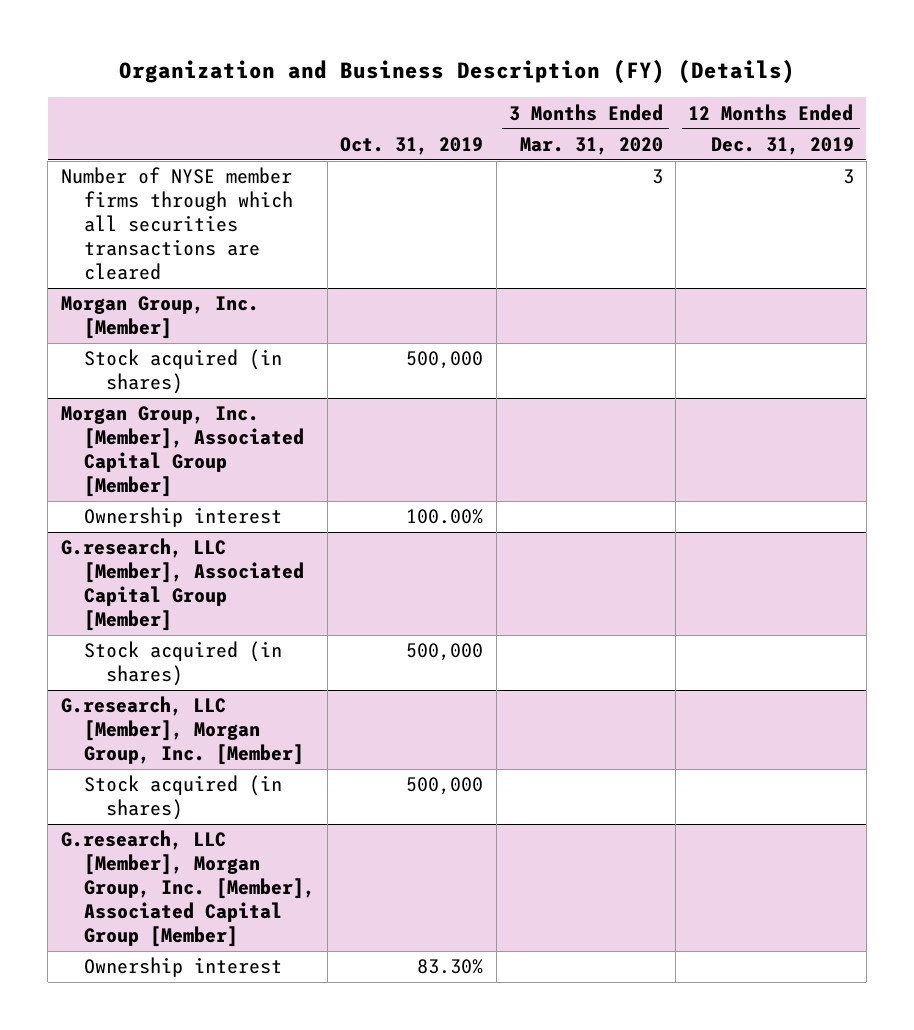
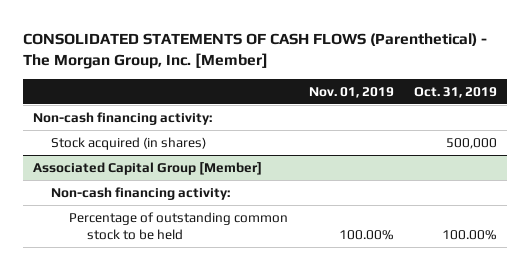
- Organization and Business Description (FY) (Details)
+ CONSOLIDATED STATEMENTS OF CASH FLOWS (Parenthetical) - The Morgan Group, Inc. [Member]
- | Oct. 31, 2019 | 3 Months Ended Mar. 31, 2020 | 12 Months Ended Dec. 31, 2019
+ | Nov. 01, 2019 | Oct. 31, 2019
- Number of NYSE member firms through which all securities transactions are cleared | | 3 | 3
- Morgan Group, Inc. [Member]
- Stock acquired (in shares) | 500,000 | |
- Morgan Group, Inc. [Member], Associated Capital Group [Member]
- Ownership interest | 100.00% | |
- G.research, LLC [Member], Associated Capital Group [Member]
- Stock acquired (in shares) | 500,000 | |
- G.research, LLC [Member], Morgan Group, Inc. [Member]
+ Non-cash financing activity:
- G.research, LLC [Member], Morgan Group, Inc. [Member], Associated Capital Group [Member]
- Ownership interest | 83.30% | |
+ Associated Capital Group [Member]
+ Non-cash financing activity:
+ Percentage of outstanding common stock to be held | 100.00% | 100.00%

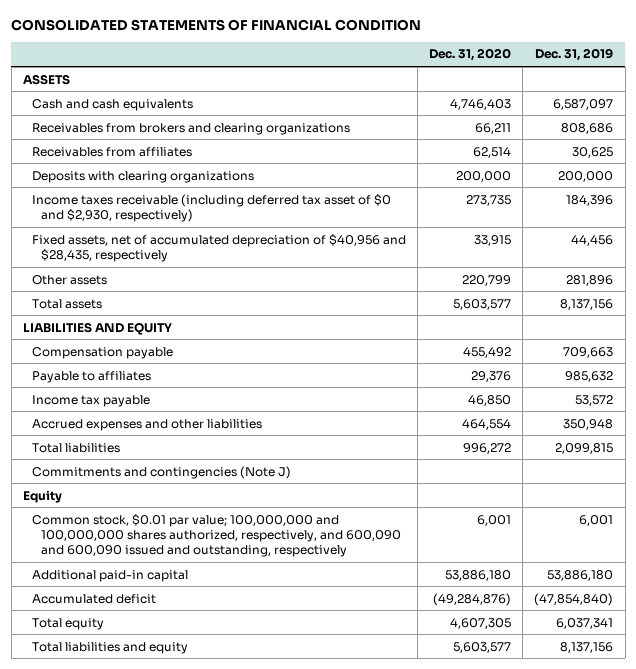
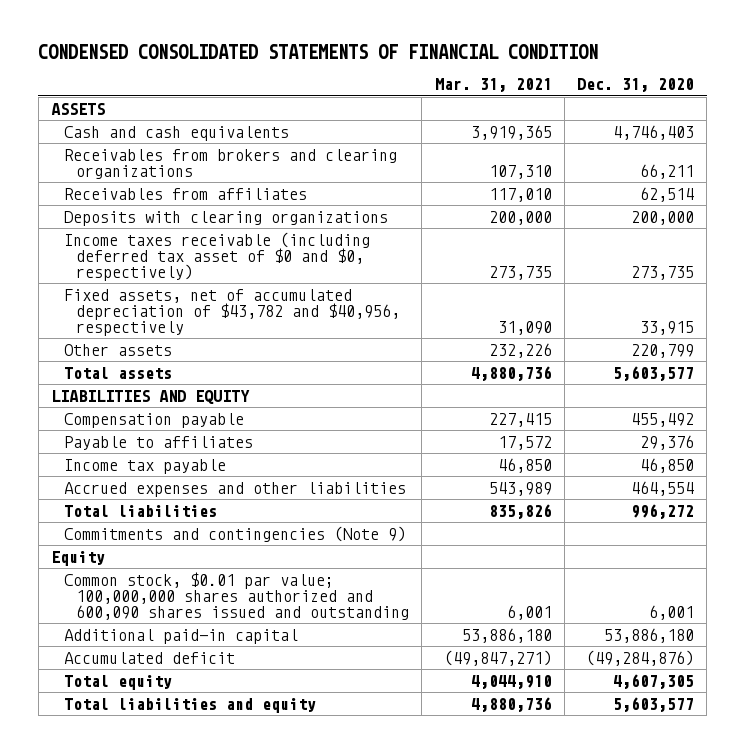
- CONSOLIDATED STATEMENTS OF FINANCIAL CONDITION
+ CONDENSED CONSOLIDATED STATEMENTS OF FINANCIAL CONDITION
- | Dec. 31, 2020 | Dec. 31, 2019
+ | Mar. 31, 2021 | Dec. 31, 2020
- Income taxes receivable (including deferred tax asset of $0 and $2,930, respectively) | 273,735 | 184,396
- Fixed assets, net of accumulated depreciation of $40,956 and $28,435, respectively | 33,915 | 44,456
+ Income taxes receivable (including deferred tax asset of $0 and $0, respectively) | 273,735 | 273,735
+ Fixed assets, net of accumulated depreciation of $43,782 and $40,956, respectively | 31,090 | 33,915
- Commitments and contingencies (Note J)
+ Commitments and contingencies (Note 9)
- Common stock, $0.01 par value; 100,000,000 and 100,000,000 shares authorized, respectively, and 600,090 and 600,090 issued and outstanding, respectively | 6,001 | 6,001
+ Common stock, $0.01 par value; 100,000,000 shares authorized and 600,090 shares issued and outstanding | 6,001 | 6,001

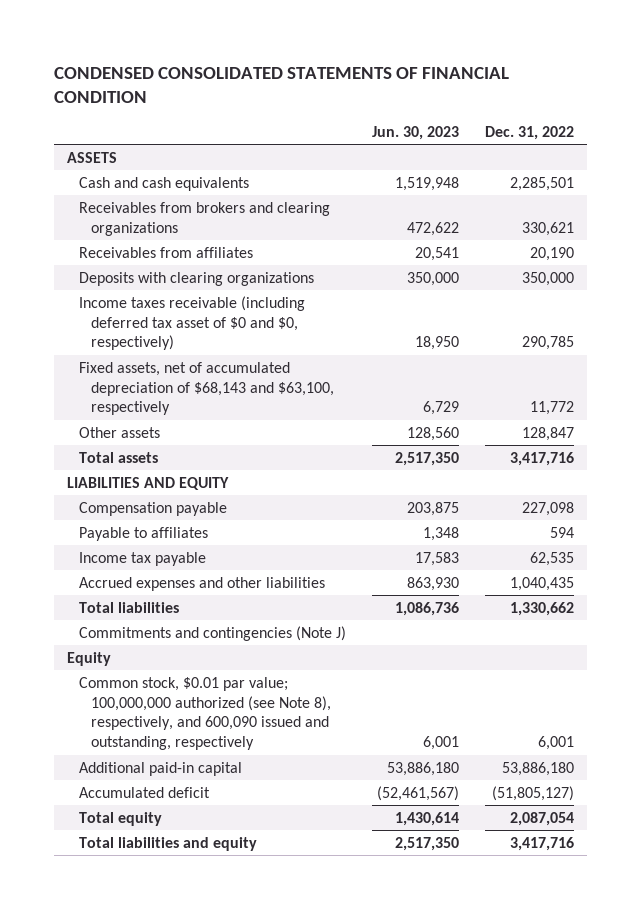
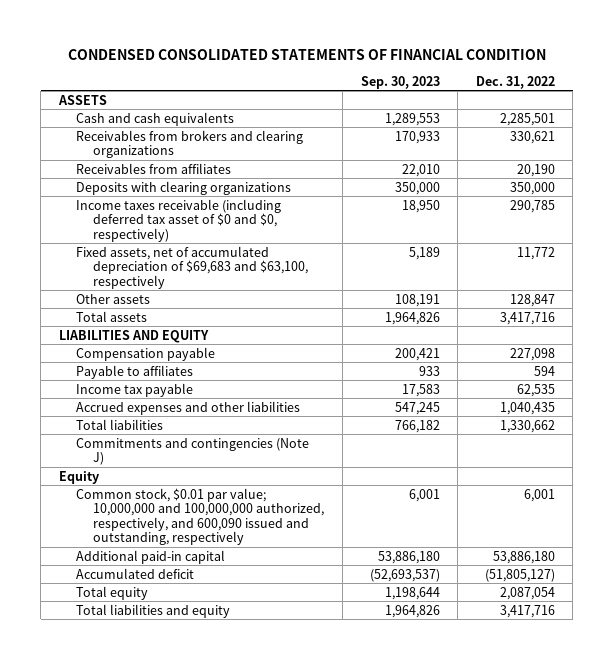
- | Jun. 30, 2023 | Dec. 31, 2022
+ | Sep. 30, 2023 | Dec. 31, 2022
- Fixed assets, net of accumulated depreciation of $68,143 and $63,100, respectively | 6,729 | 11,772
+ Fixed assets, net of accumulated depreciation of $69,683 and $63,100, respectively | 5,189 | 11,772
- Common stock, $0.01 par value; 100,000,000 authorized (see Note 8), respectively, and 600,090 issued and outstanding, respectively | 6,001 | 6,001
+ Common stock, $0.01 par value; 10,000,000 and 100,000,000 authorized, respectively, and 600,090 issued and outstanding, respectively | 6,001 | 6,001

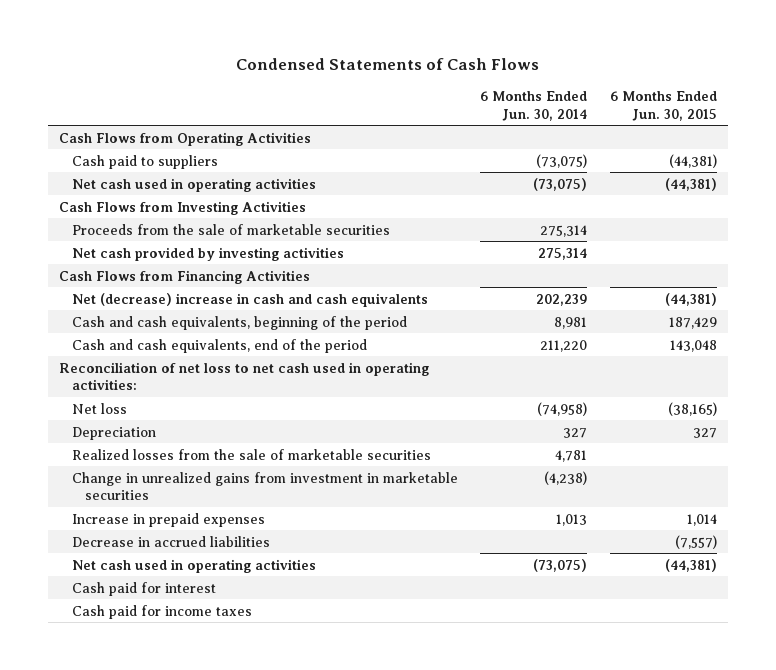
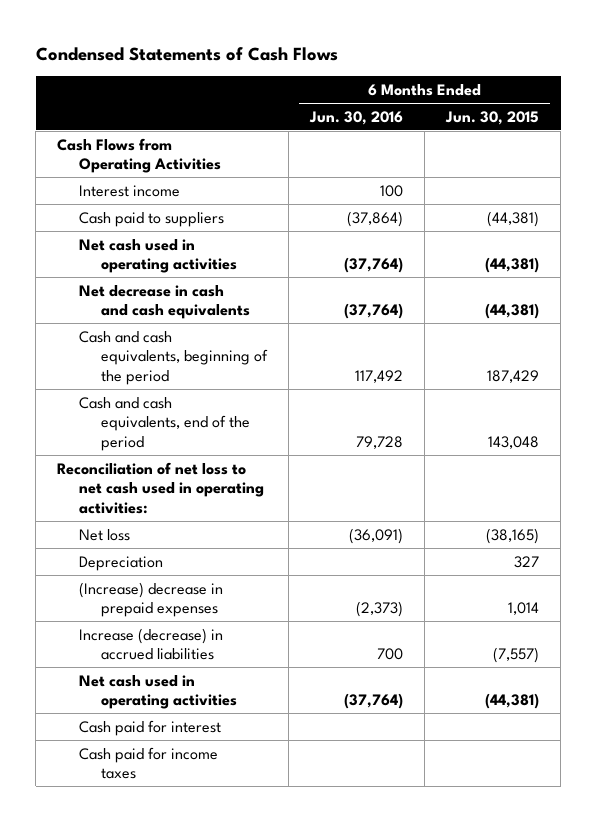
- | 6 Months Ended Jun. 30, 2014 | 6 Months Ended Jun. 30, 2015
+ | 6 Months Ended Jun. 30, 2016 | 6 Months Ended Jun. 30, 2015
+ Interest income | 100 |
- Cash Flows from Investing Activities
- Proceeds from the sale of marketable securities | 275,314 |
- Net cash provided by investing activities | 275,314 |
- Cash Flows from Financing Activities
- Net (decrease) increase in cash and cash equivalents | 202,239 | (44,381)
+ Net decrease in cash and cash equivalents | (37,764) | (44,381)
- Realized losses from the sale of marketable securities | 4,781 |
- Change in unrealized gains from investment in marketable securities | (4,238) |
- Increase in prepaid expenses | 1,013 | 1,014
- Decrease in accrued liabilities | | (7,557)
+ (Increase) decrease in prepaid expenses | (2,373) | 1,014
+ Increase (decrease) in accrued liabilities | 700 | (7,557)

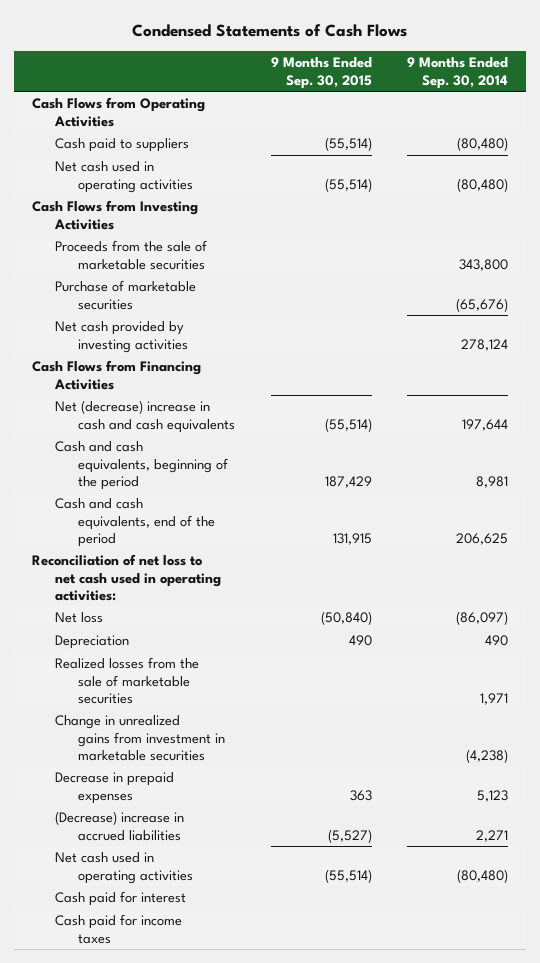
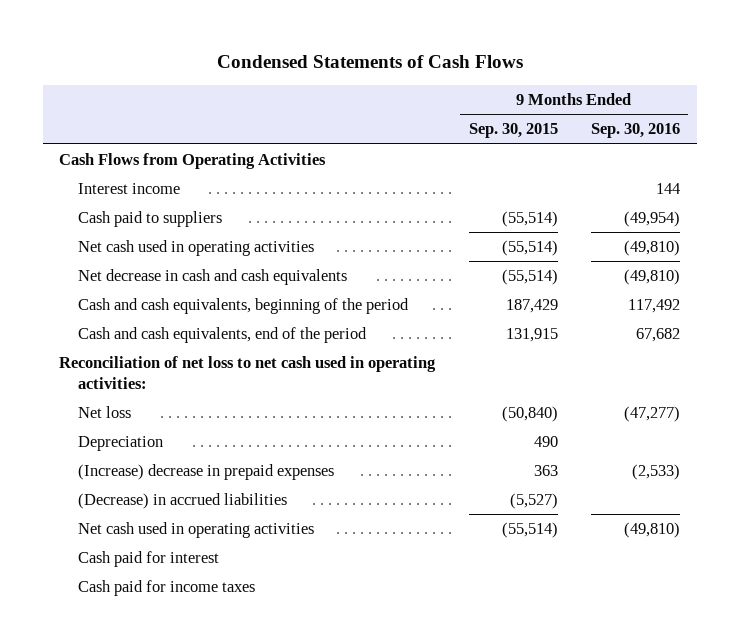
- | 9 Months Ended Sep. 30, 2015 | 9 Months Ended Sep. 30, 2014
+ | 9 Months Ended Sep. 30, 2015 | 9 Months Ended Sep. 30, 2016
+ Interest income | | 144
- Cash Flows from Investing Activities
- Proceeds from the sale of marketable securities | | 343,800
- Purchase of marketable securities | | (65,676)
- Net cash provided by investing activities | | 278,124
- Cash Flows from Financing Activities
- Net (decrease) increase in cash and cash equivalents | (55,514) | 197,644
+ Net decrease in cash and cash equivalents | (55,514) | (49,810)
- Realized losses from the sale of marketable securities | | 1,971
- Change in unrealized gains from investment in marketable securities | | (4,238)
- Decrease in prepaid expenses | 363 | 5,123
- (Decrease) increase in accrued liabilities | (5,527) | 2,271
+ (Increase) decrease in prepaid expenses | 363 | (2,533)
+ (Decrease) in accrued liabilities | (5,527) |

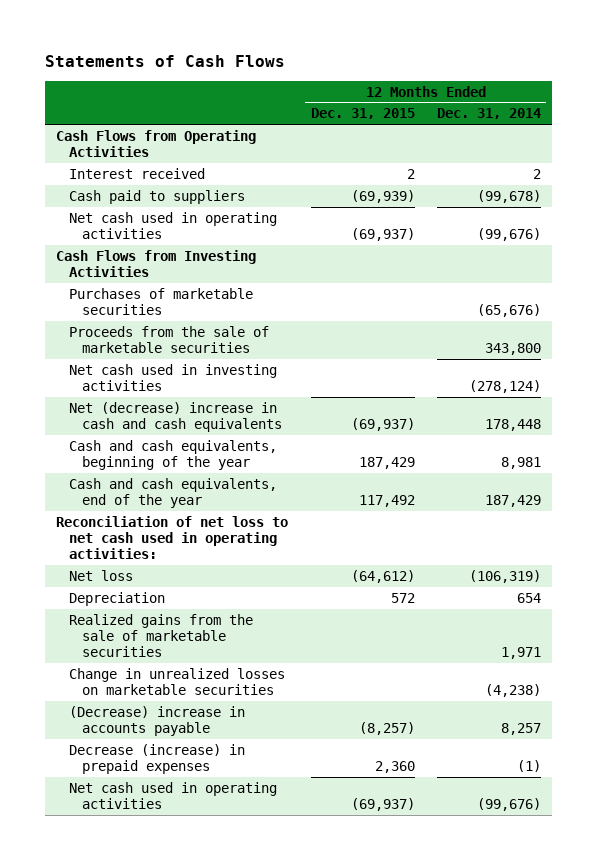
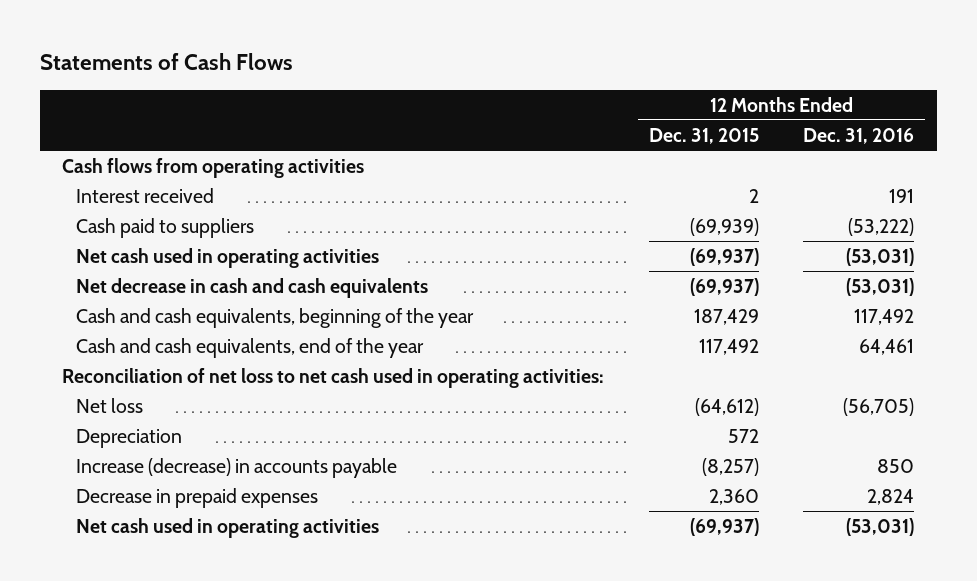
- | 12 Months Ended Dec. 31, 2015 | 12 Months Ended Dec. 31, 2014
+ | 12 Months Ended Dec. 31, 2015 | 12 Months Ended Dec. 31, 2016
- Cash Flows from Operating Activities
+ Cash flows from operating activities
- Cash Flows from Investing Activities
- Purchases of marketable securities | | (65,676)
- Proceeds from the sale of marketable securities | | 343,800
- Net cash used in investing activities | | (278,124)
- Net (decrease) increase in cash and cash equivalents | (69,937) | 178,448
+ Net decrease in cash and cash equivalents | (69,937) | (53,031)
- Realized gains from the sale of marketable securities | | 1,971
- Change in unrealized losses on marketable securities | | (4,238)
- (Decrease) increase in accounts payable | (8,257) | 8,257
- Decrease (increase) in prepaid expenses | 2,360 | (1)
+ Increase (decrease) in accounts payable | (8,257) | 850
+ Decrease in prepaid expenses | 2,360 | 2,824

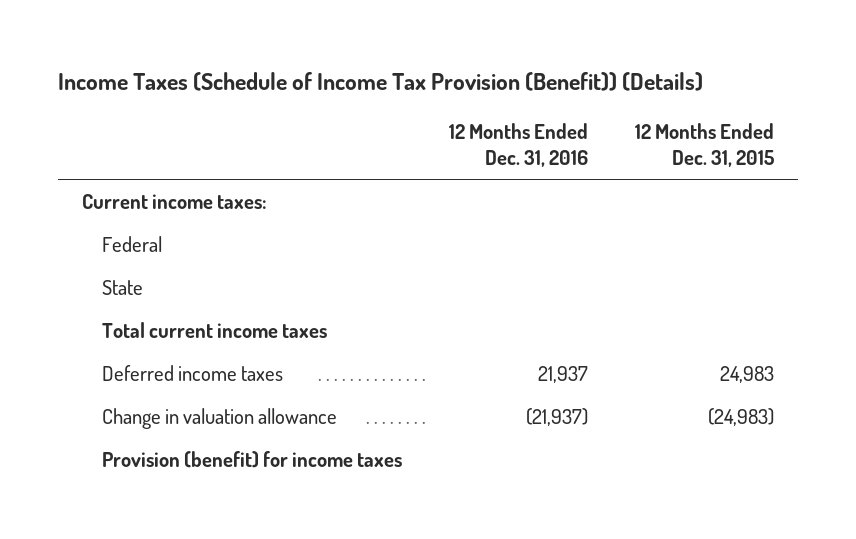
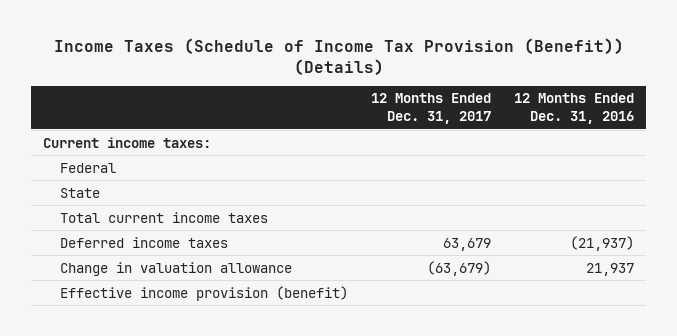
- | 12 Months Ended Dec. 31, 2016 | 12 Months Ended Dec. 31, 2015
+ | 12 Months Ended Dec. 31, 2017 | 12 Months Ended Dec. 31, 2016
- Deferred income taxes | 21,937 | 24,983
- Change in valuation allowance | (21,937) | (24,983)
- Provision (benefit) for income taxes
+ Deferred income taxes | 63,679 | (21,937)
+ Change in valuation allowance | (63,679) | 21,937
+ Effective income provision (benefit)

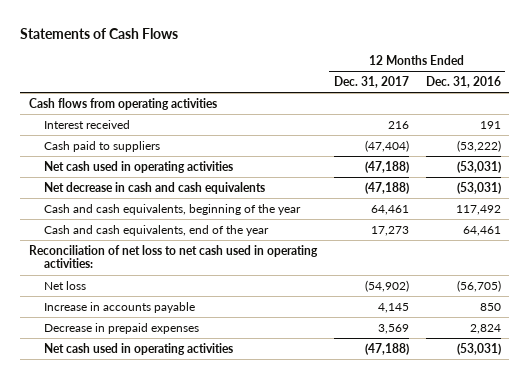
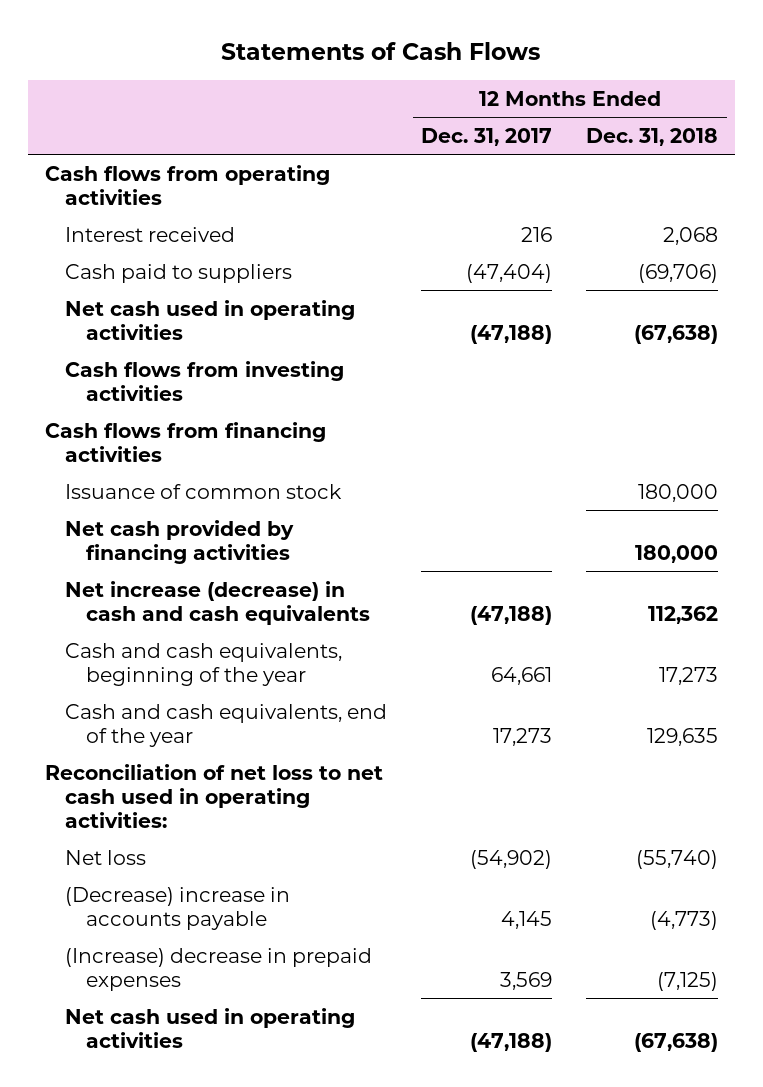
- | 12 Months Ended Dec. 31, 2017 | 12 Months Ended Dec. 31, 2016
+ | 12 Months Ended Dec. 31, 2017 | 12 Months Ended Dec. 31, 2018
- Net decrease in cash and cash equivalents | (47,188) | (53,031)
- Cash and cash equivalents, beginning of the year | 64,461 | 117,492
+ Cash flows from investing activities
+ Cash flows from financing activities
+ Issuance of common stock | | 180,000
+ Net cash provided by financing activities | | 180,000
+ Net increase (decrease) in cash and cash equivalents | (47,188) | 112,362
+ Cash and cash equivalents, beginning of the year | 64,661 | 17,273
- Increase in accounts payable | 4,145 | 850
- Decrease in prepaid expenses | 3,569 | 2,824
+ (Decrease) increase in accounts payable | 4,145 | (4,773)
+ (Increase) decrease in prepaid expenses | 3,569 | (7,125)

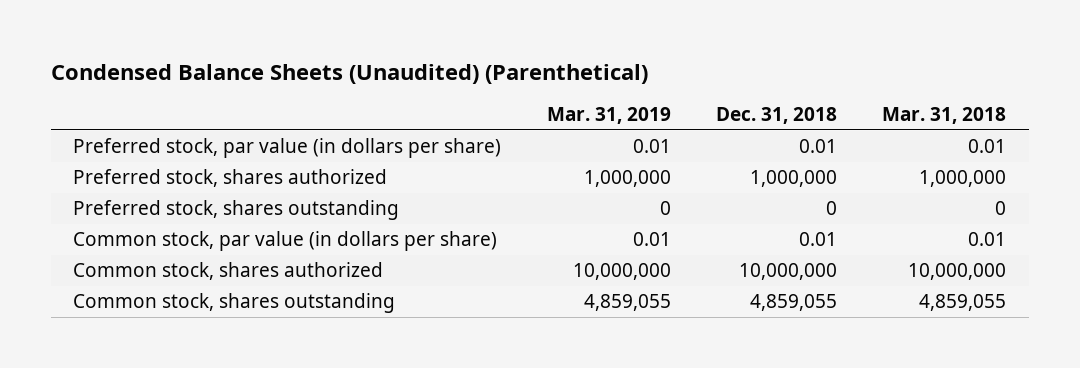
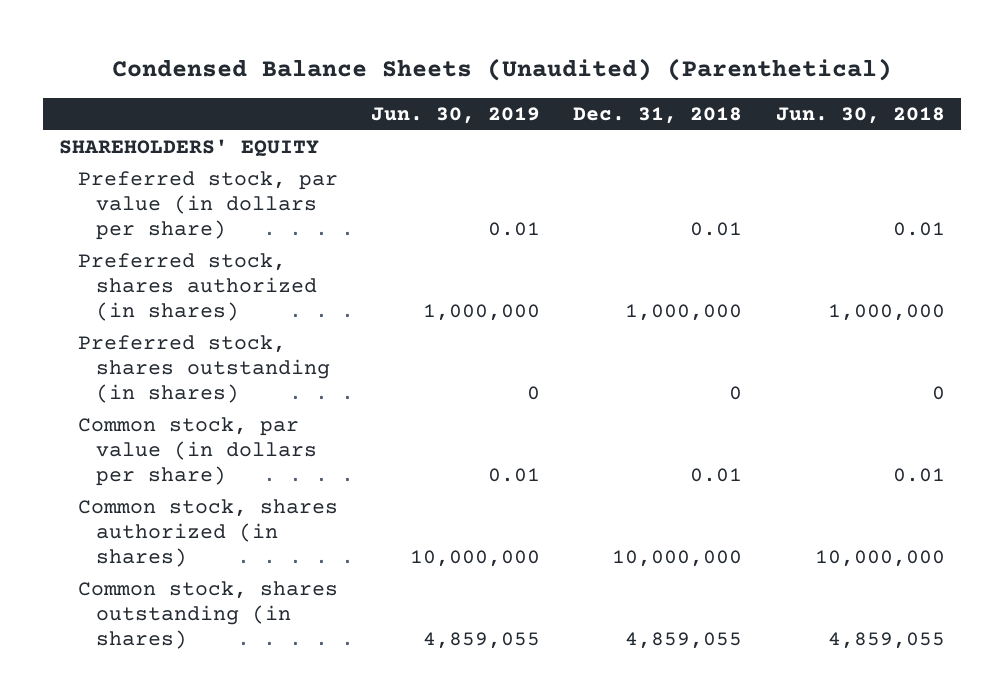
- | Mar. 31, 2019 | Dec. 31, 2018 | Mar. 31, 2018
+ | Jun. 30, 2019 | Dec. 31, 2018 | Jun. 30, 2018
+ SHAREHOLDERS' EQUITY
- Preferred stock, shares authorized | 1,000,000 | 1,000,000 | 1,000,000
- Preferred stock, shares outstanding | 0 | 0 | 0
+ Preferred stock, shares authorized (in shares) | 1,000,000 | 1,000,000 | 1,000,000
+ Preferred stock, shares outstanding (in shares) | 0 | 0 | 0
- Common stock, shares authorized | 10,000,000 | 10,000,000 | 10,000,000
- Common stock, shares outstanding | 4,859,055 | 4,859,055 | 4,859,055
+ Common stock, shares authorized (in shares) | 10,000,000 | 10,000,000 | 10,000,000
+ Common stock, shares outstanding (in shares) | 4,859,055 | 4,859,055 | 4,859,055

